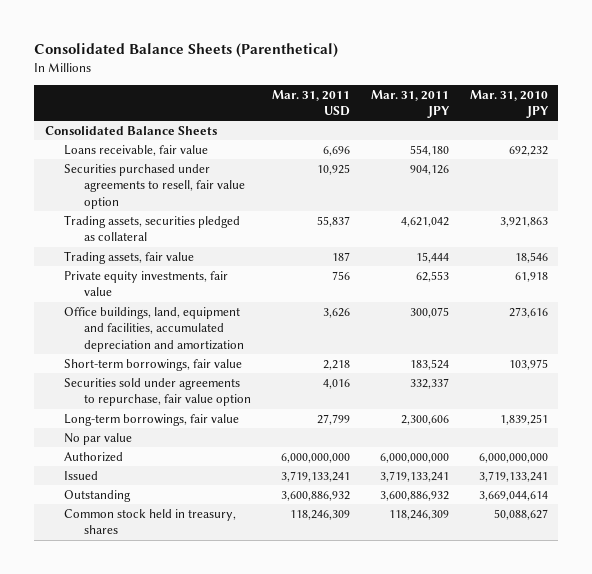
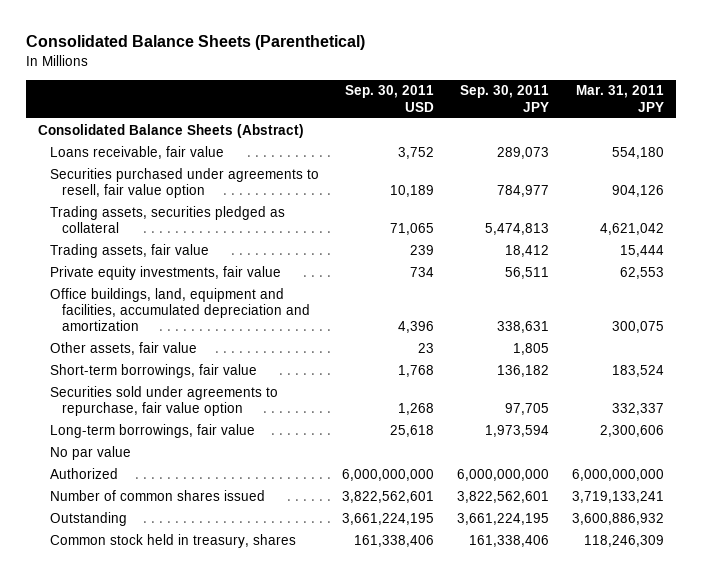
- | Mar. 31, 2011 USD | Mar. 31, 2011 JPY | Mar. 31, 2010 JPY
+ | Sep. 30, 2011 USD | Sep. 30, 2011 JPY | Mar. 31, 2011 JPY
- Consolidated Balance Sheets
+ Consolidated Balance Sheets (Abstract)
+ Other assets, fair value | 23 | 1,805 |
- Issued | 3,719,133,241 | 3,719,133,241 | 3,719,133,241
+ Number of common shares issued | 3,822,562,601 | 3,822,562,601 | 3,719,133,241

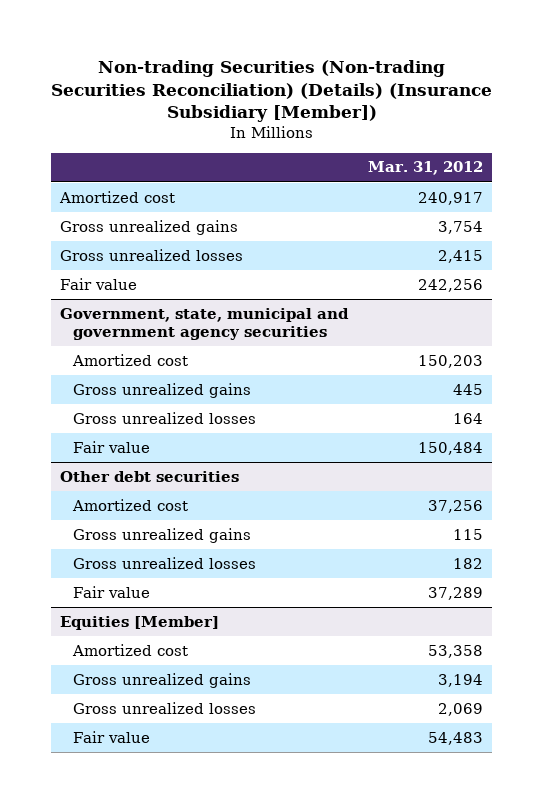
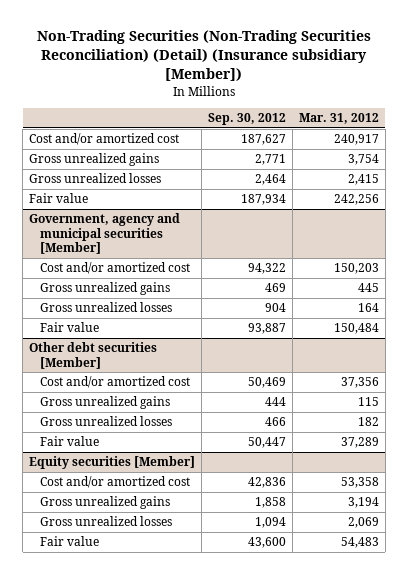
- Non-trading Securities (Non-trading Securities Reconciliation) (Details) (Insurance Subsidiary [Member])
+ Non-Trading Securities (Non-Trading Securities Reconciliation) (Detail) (Insurance subsidiary [Member])
- | Mar. 31, 2012
+ | Sep. 30, 2012 | Mar. 31, 2012
- Amortized cost | 240,917
+ Cost and/or amortized cost | 187,627 | 240,917
- Government, state, municipal and government agency securities
- Amortized cost | 150,203
+ Government, agency and municipal securities [Member]
+ Cost and/or amortized cost | 94,322 | 150,203
- Other debt securities
- Amortized cost | 37,256
+ Other debt securities [Member]
+ Cost and/or amortized cost | 50,469 | 37,356
- Equities [Member]
- Amortized cost | 53,358
+ Equity securities [Member]
+ Cost and/or amortized cost | 42,836 | 53,358

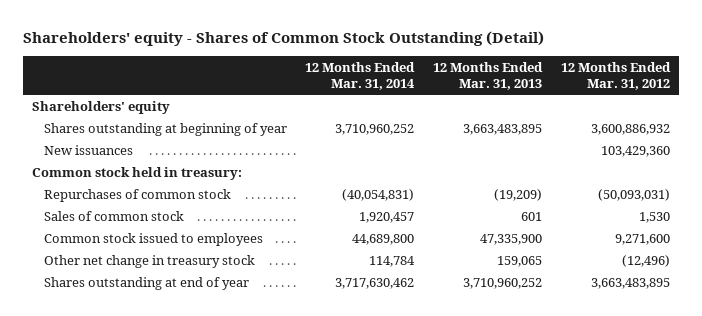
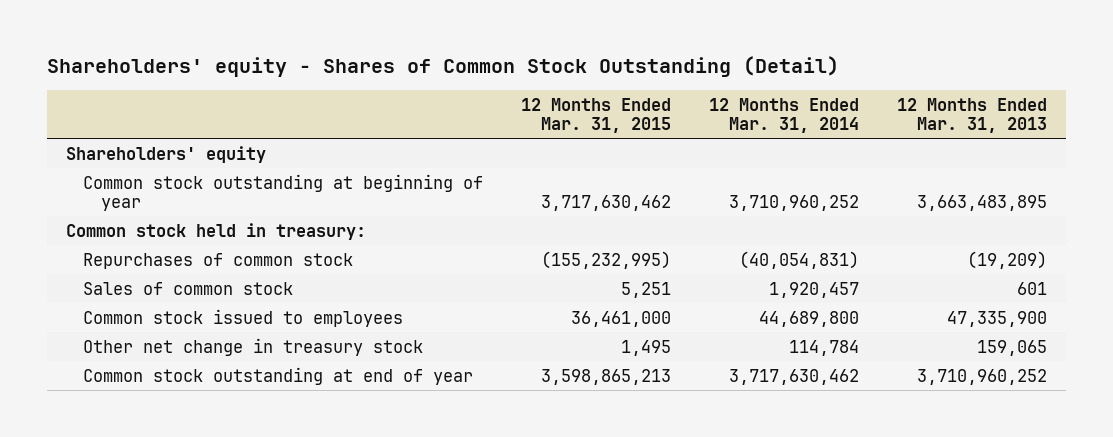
- | 12 Months Ended Mar. 31, 2014 | 12 Months Ended Mar. 31, 2013 | 12 Months Ended Mar. 31, 2012
+ | 12 Months Ended Mar. 31, 2015 | 12 Months Ended Mar. 31, 2014 | 12 Months Ended Mar. 31, 2013
- Shares outstanding at beginning of year | 3,710,960,252 | 3,663,483,895 | 3,600,886,932
- New issuances | | | 103,429,360
+ Common stock outstanding at beginning of year | 3,717,630,462 | 3,710,960,252 | 3,663,483,895
- Shares outstanding at end of year | 3,717,630,462 | 3,710,960,252 | 3,663,483,895
+ Common stock outstanding at end of year | 3,598,865,213 | 3,717,630,462 | 3,710,960,252

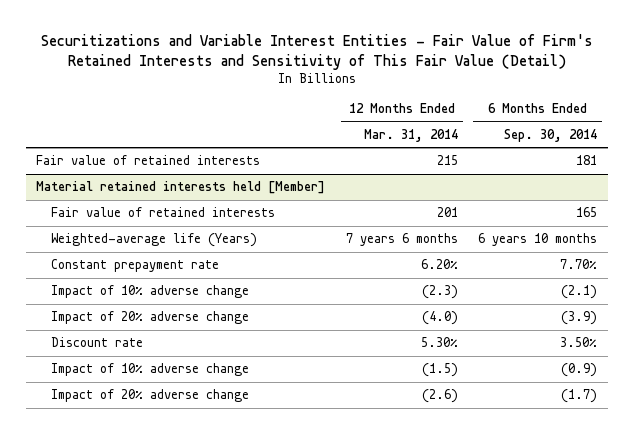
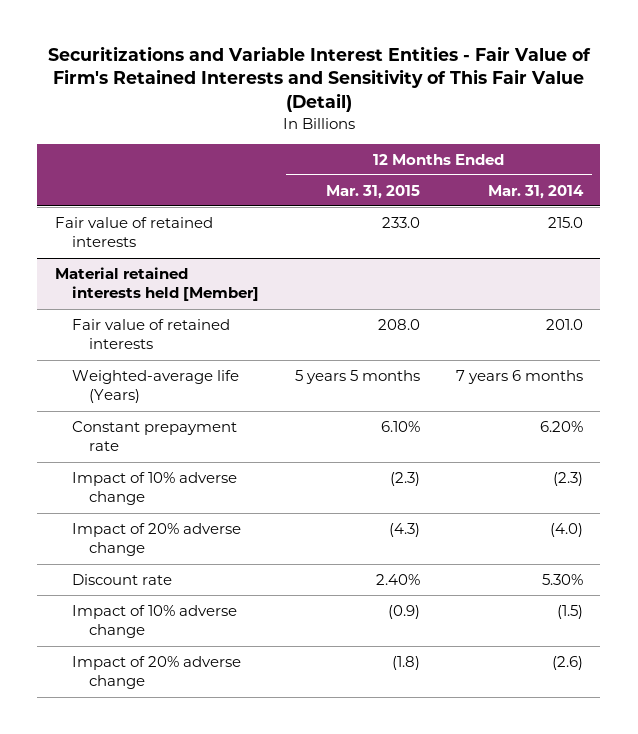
- | 12 Months Ended Mar. 31, 2014 | 6 Months Ended Sep. 30, 2014
+ | 12 Months Ended Mar. 31, 2015 | 12 Months Ended Mar. 31, 2014
- Fair value of retained interests | 215 | 181
+ Fair value of retained interests | 233.0 | 215.0
@ Material retained interests held [Member]
- Fair value of retained interests | 201 | 165
+ Fair value of retained interests | 208.0 | 201.0

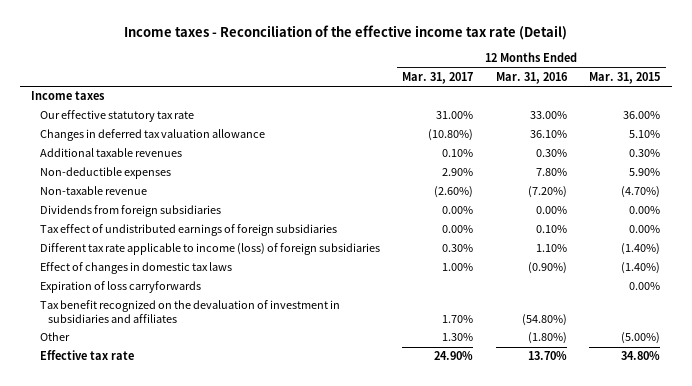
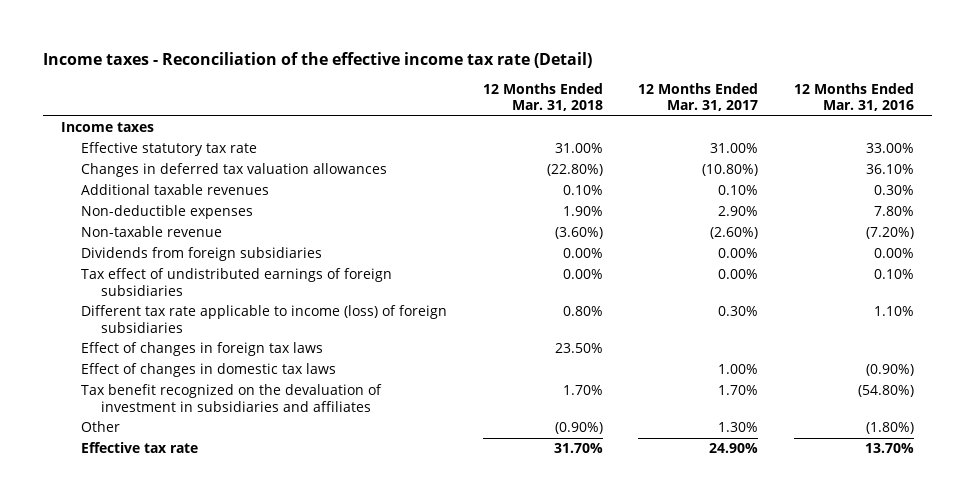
- | 12 Months Ended Mar. 31, 2017 | 12 Months Ended Mar. 31, 2016 | 12 Months Ended Mar. 31, 2015
+ | 12 Months Ended Mar. 31, 2018 | 12 Months Ended Mar. 31, 2017 | 12 Months Ended Mar. 31, 2016
- Our effective statutory tax rate | 31.00% | 33.00% | 36.00%
- Changes in deferred tax valuation allowance | (10.80%) | 36.10% | 5.10%
+ Effective statutory tax rate | 31.00% | 31.00% | 33.00%
+ Changes in deferred tax valuation allowances | (22.80%) | (10.80%) | 36.10%
+ Effect of changes in foreign tax laws | 23.50% | |
- Expiration of loss carryforwards | | | 0.00%

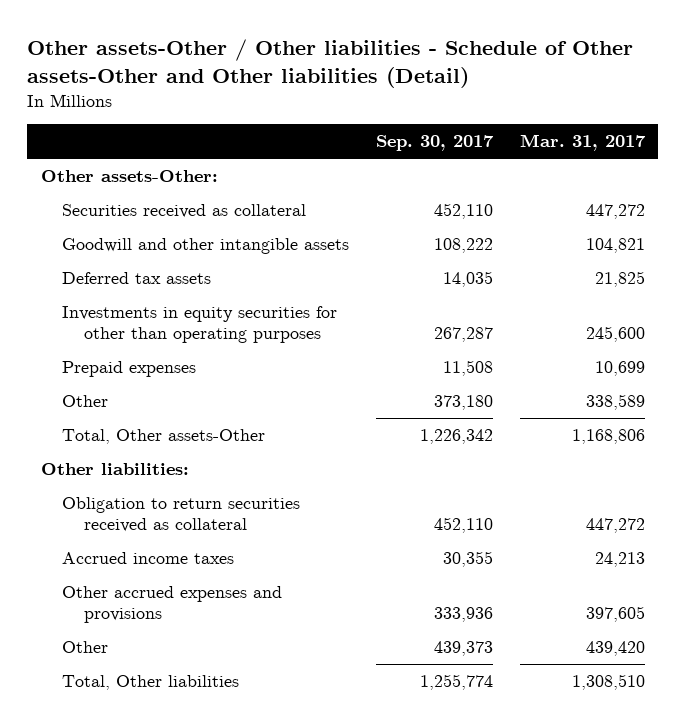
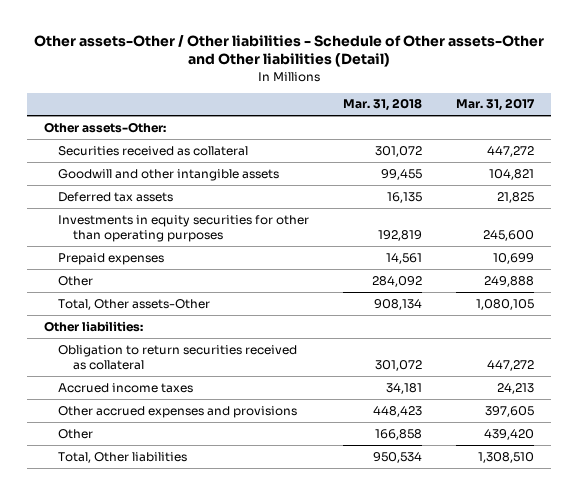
- | Sep. 30, 2017 | Mar. 31, 2017
+ | Mar. 31, 2018 | Mar. 31, 2017
- Other | 373,180 | 338,589
- Total, Other assets-Other | 1,226,342 | 1,168,806
+ Other | 284,092 | 249,888
+ Total, Other assets-Other | 908,134 | 1,080,105

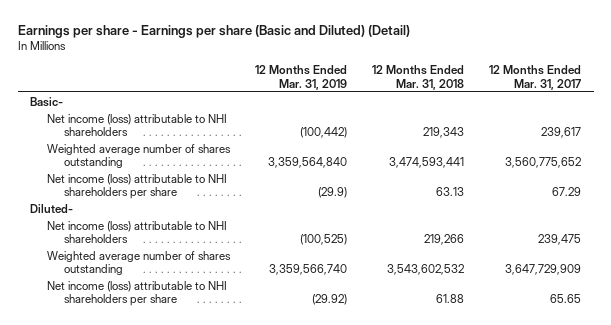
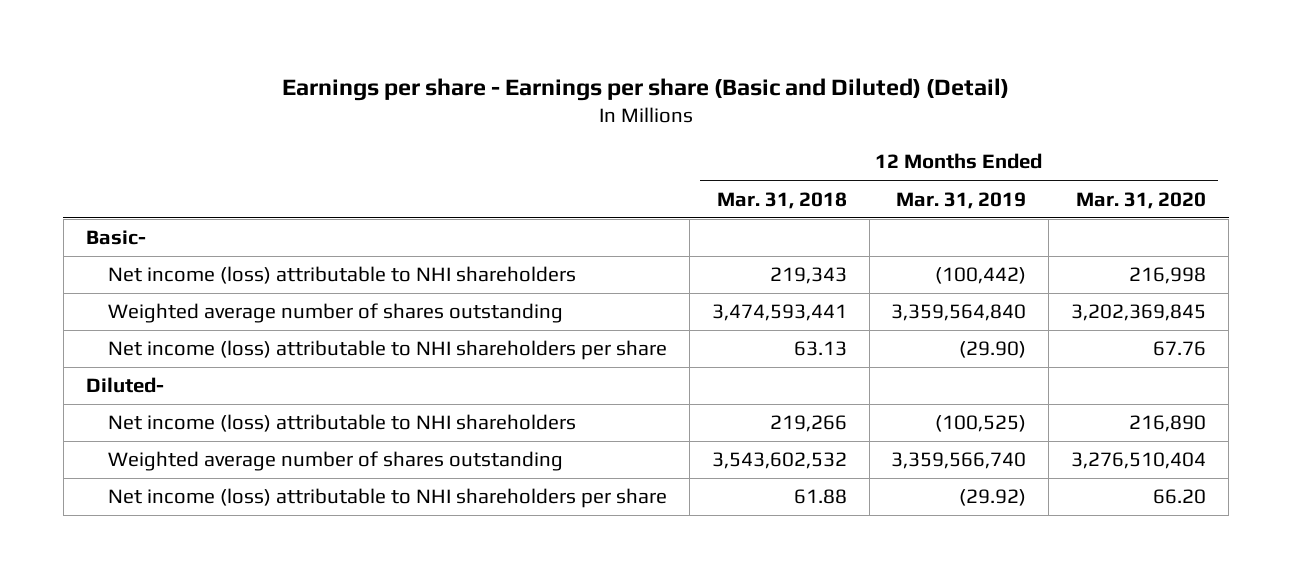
- | 12 Months Ended Mar. 31, 2019 | 12 Months Ended Mar. 31, 2018 | 12 Months Ended Mar. 31, 2017
+ | 12 Months Ended Mar. 31, 2018 | 12 Months Ended Mar. 31, 2019 | 12 Months Ended Mar. 31, 2020
- Net income (loss) attributable to NHI shareholders per share | (29.9) | 63.13 | 67.29
+ Net income (loss) attributable to NHI shareholders per share | 63.13 | (29.90) | 67.76

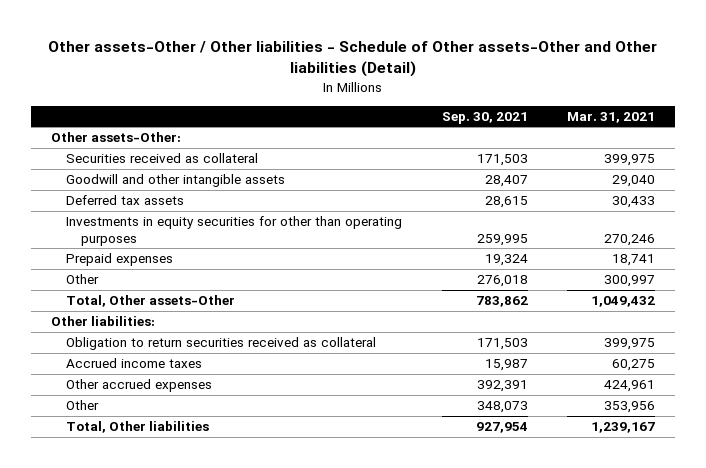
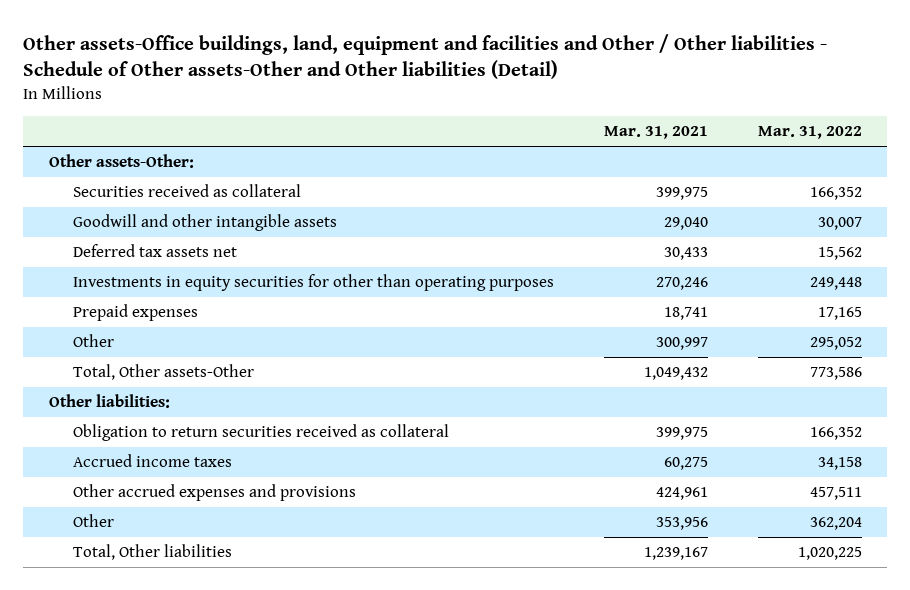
- Other assets-Other / Other liabilities - Schedule of Other assets-Other and Other liabilities (Detail)
+ Other assets-Office buildings, land, equipment and facilities and Other / Other liabilities - Schedule of Other assets-Other and Other liabilities (Detail)
- | Sep. 30, 2021 | Mar. 31, 2021
+ | Mar. 31, 2021 | Mar. 31, 2022
- Deferred tax assets | 28,615 | 30,433
+ Deferred tax assets net | 30,433 | 15,562
- Other accrued expenses | 392,391 | 424,961
+ Other accrued expenses and provisions | 424,961 | 457,511

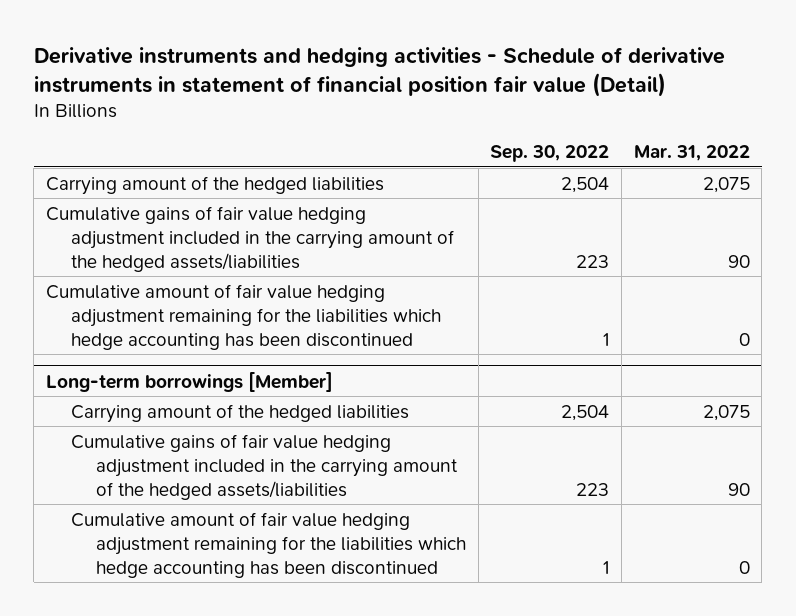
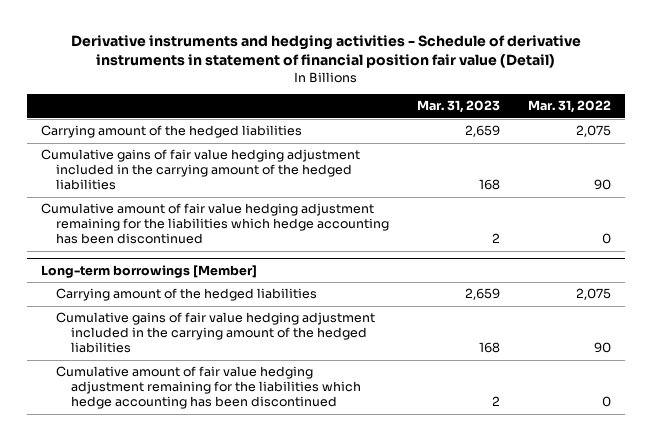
- | Sep. 30, 2022 | Mar. 31, 2022
+ | Mar. 31, 2023 | Mar. 31, 2022
- Cumulative gains of fair value hedging adjustment included in the carrying amount of the hedged assets/liabilities | 223 | 90
+ Cumulative gains of fair value hedging adjustment included in the carrying amount of the hedged liabilities | 168 | 90
@ Long-term borrowings [Member]
- Cumulative gains of fair value hedging adjustment included in the carrying amount of the hedged assets/liabilities | 223 | 90
+ Cumulative gains of fair value hedging adjustment included in the carrying amount of the hedged liabilities | 168 | 90

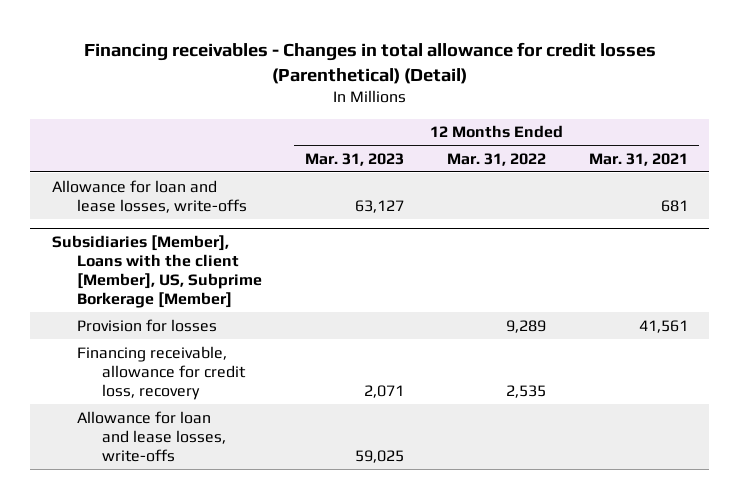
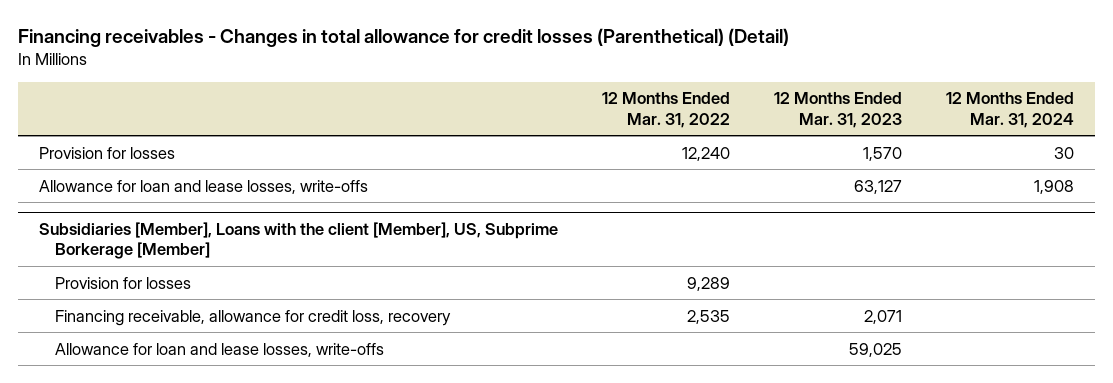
- | 12 Months Ended Mar. 31, 2023 | 12 Months Ended Mar. 31, 2022 | 12 Months Ended Mar. 31, 2021
+ | 12 Months Ended Mar. 31, 2022 | 12 Months Ended Mar. 31, 2023 | 12 Months Ended Mar. 31, 2024
+ Provision for losses | 12,240 | 1,570 | 30

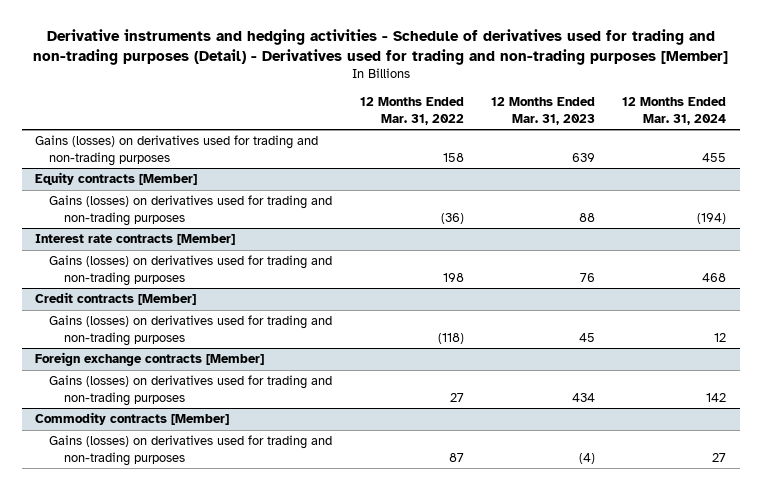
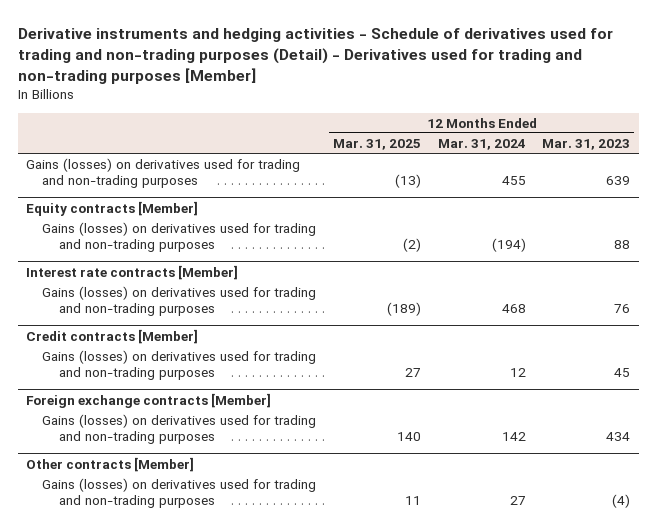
- | 12 Months Ended Mar. 31, 2022 | 12 Months Ended Mar. 31, 2023 | 12 Months Ended Mar. 31, 2024
+ | 12 Months Ended Mar. 31, 2025 | 12 Months Ended Mar. 31, 2024 | 12 Months Ended Mar. 31, 2023
- Commodity contracts [Member]
+ Other contracts [Member]

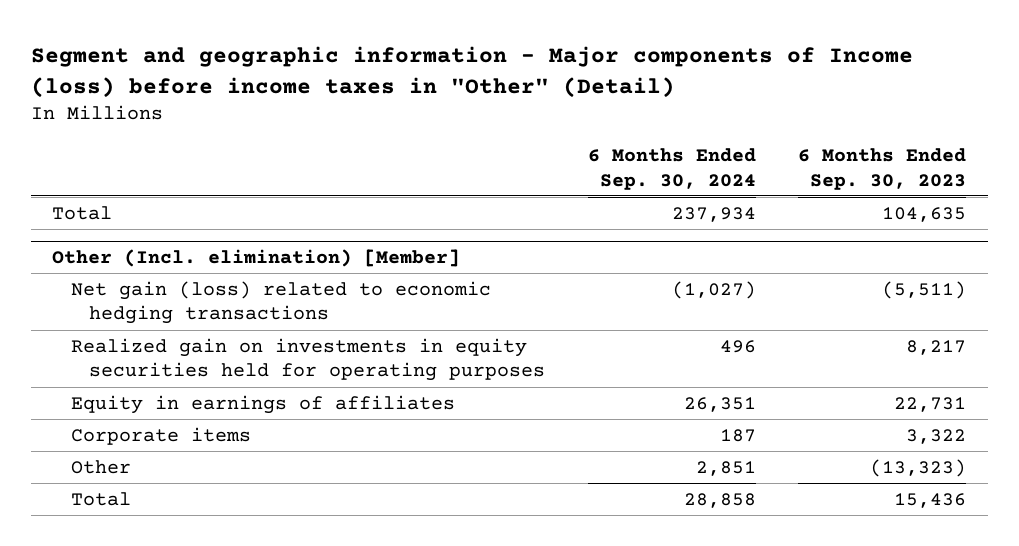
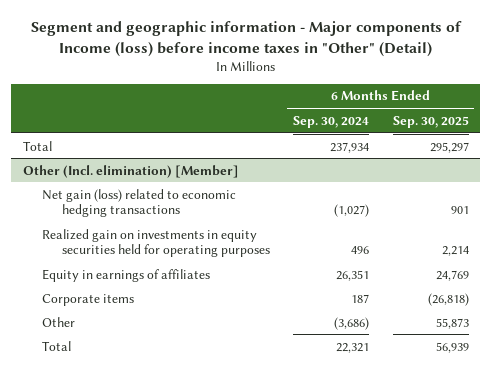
- | 6 Months Ended Sep. 30, 2024 | 6 Months Ended Sep. 30, 2023
+ | 6 Months Ended Sep. 30, 2024 | 6 Months Ended Sep. 30, 2025
@ Other (Incl. elimination) [Member]
- Other | 2,851 | (13,323)
- Total | 28,858 | 15,436
+ Other | (3,686) | 55,873
+ Total | 22,321 | 56,939

